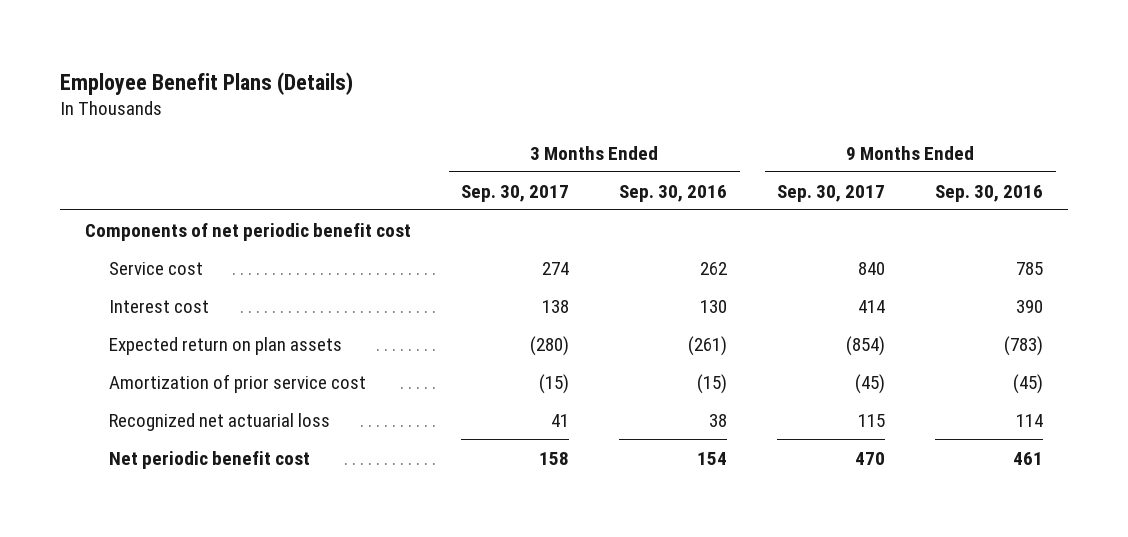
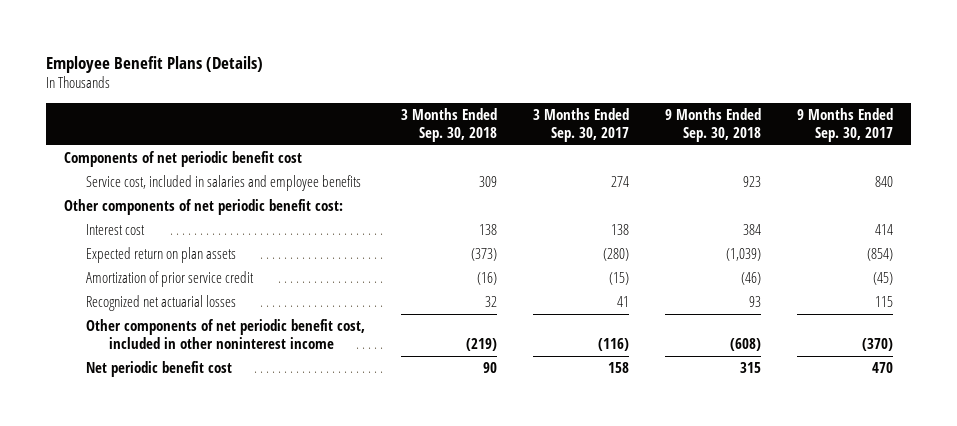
- | 3 Months Ended Sep. 30, 2017 | 3 Months Ended Sep. 30, 2016 | 9 Months Ended Sep. 30, 2017 | 9 Months Ended Sep. 30, 2016
+ | 3 Months Ended Sep. 30, 2018 | 3 Months Ended Sep. 30, 2017 | 9 Months Ended Sep. 30, 2018 | 9 Months Ended Sep. 30, 2017
- Service cost | 274 | 262 | 840 | 785
+ Service cost, included in salaries and employee benefits | 309 | 274 | 923 | 840
+ Other components of net periodic benefit cost:
- Amortization of prior service cost | (15) | (15) | (45) | (45)
- Recognized net actuarial loss | 41 | 38 | 115 | 114
+ Amortization of prior service credit | (16) | (15) | (46) | (45)
+ Recognized net actuarial losses | 32 | 41 | 93 | 115
+ Other components of net periodic benefit cost, included in other noninterest income | (219) | (116) | (608) | (370)

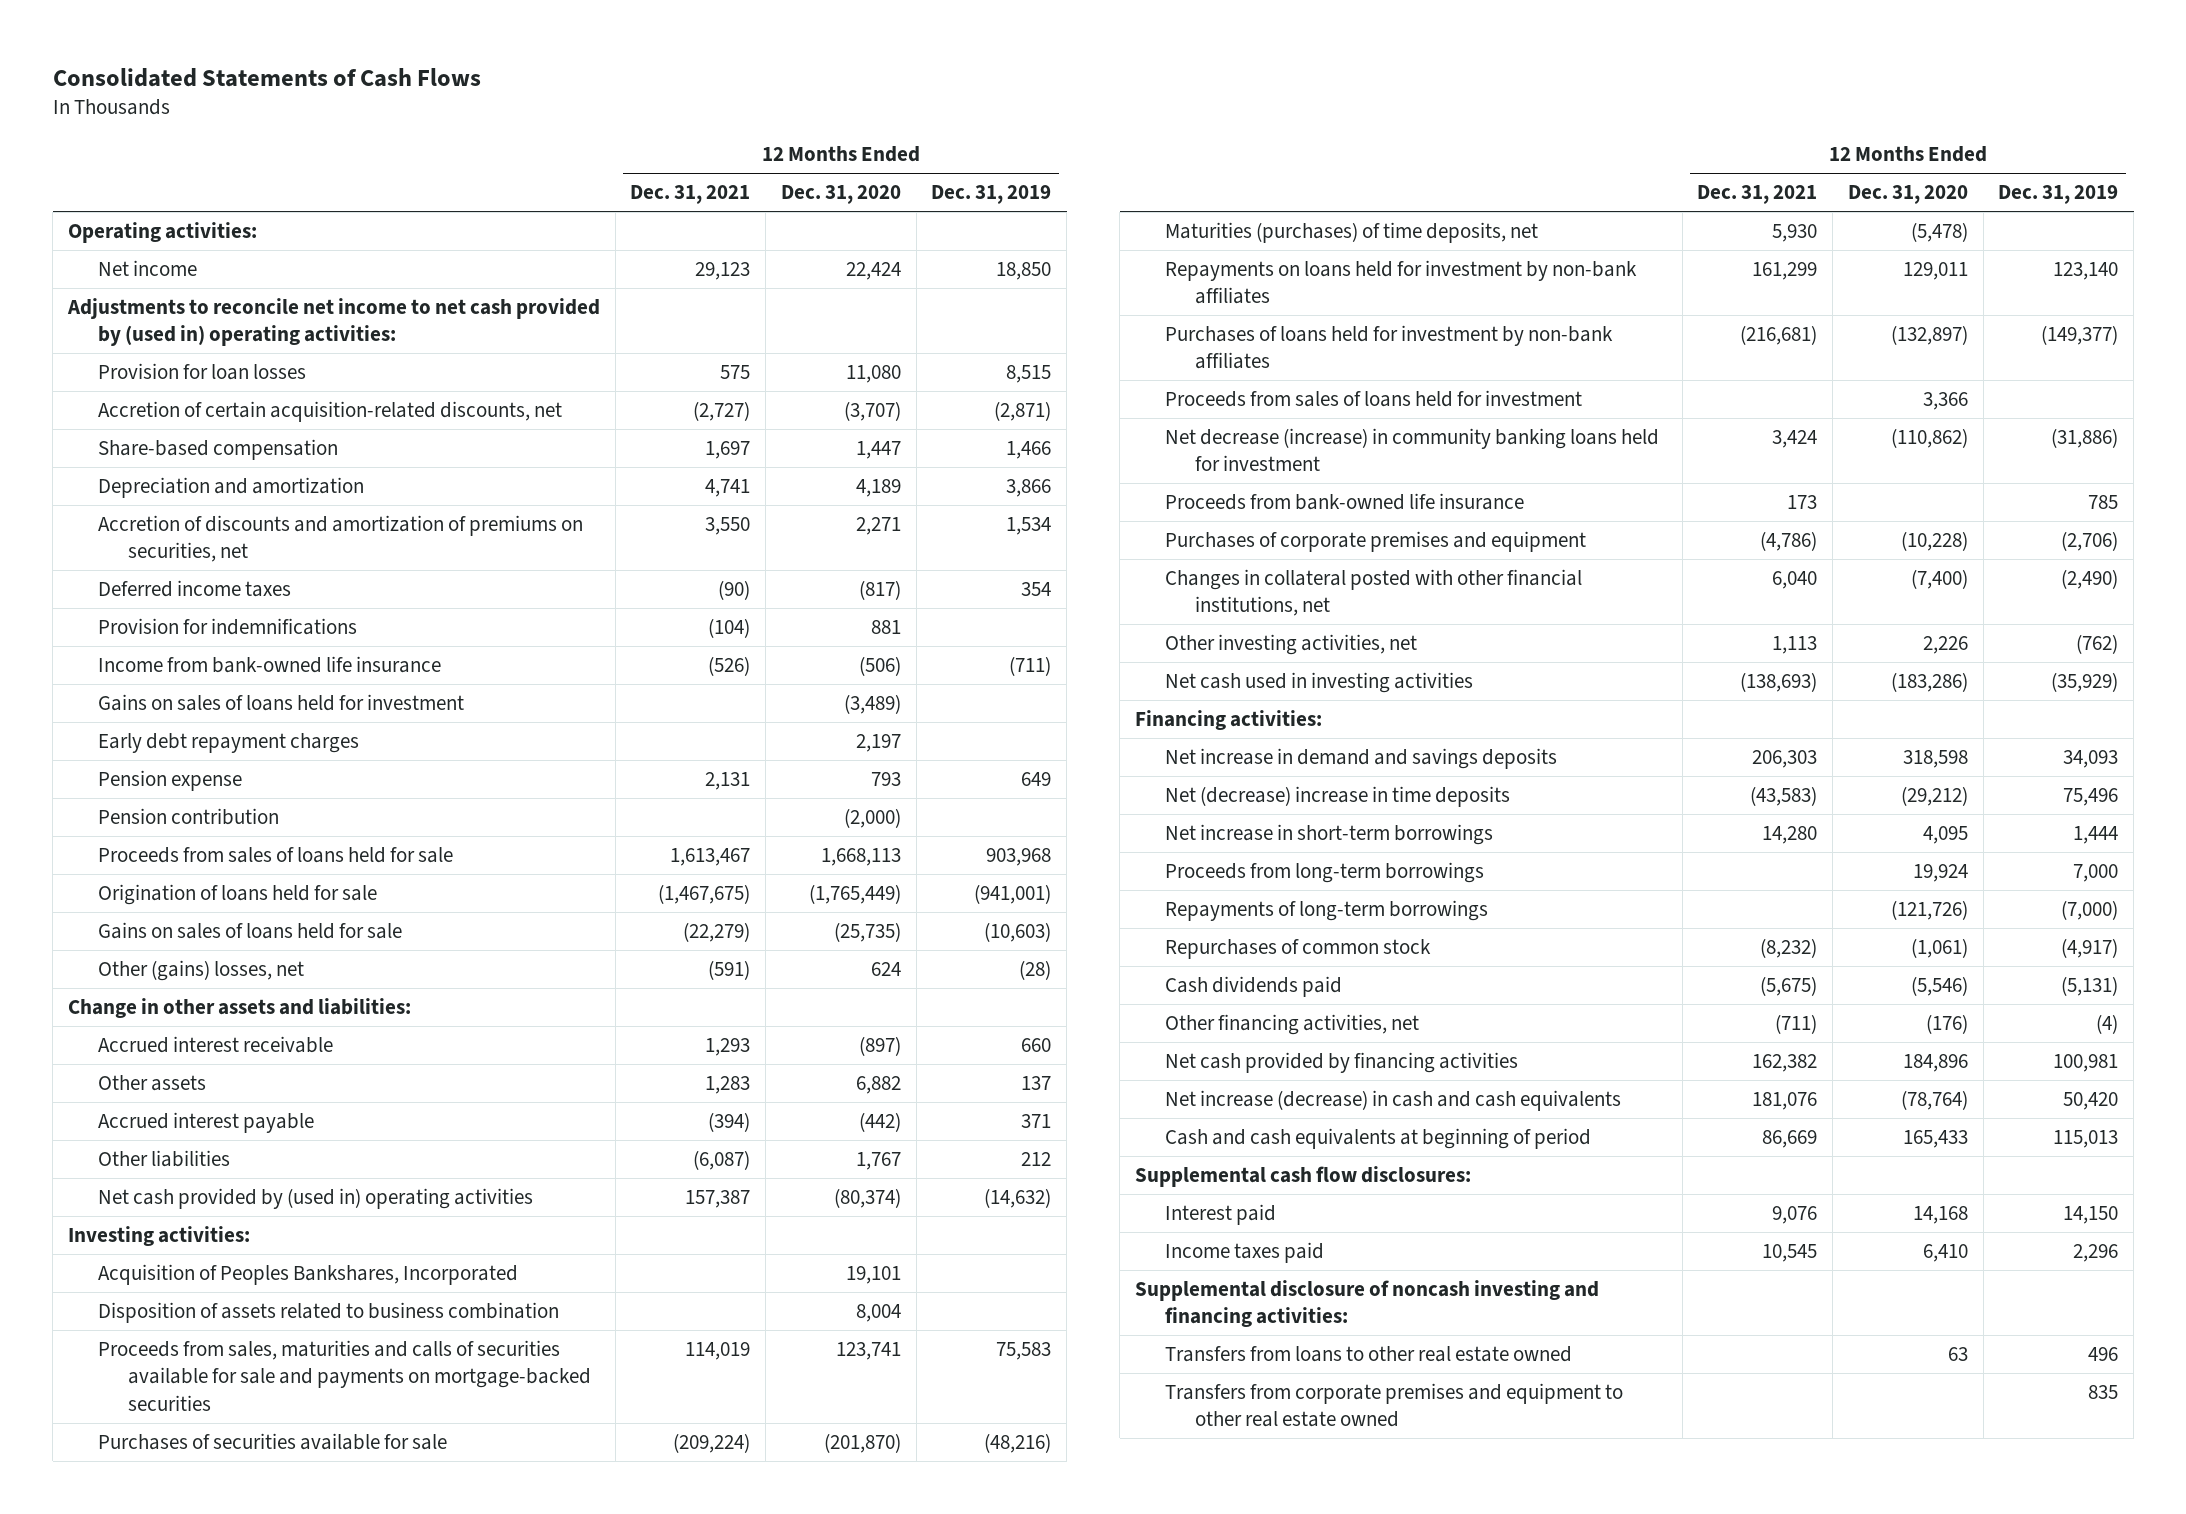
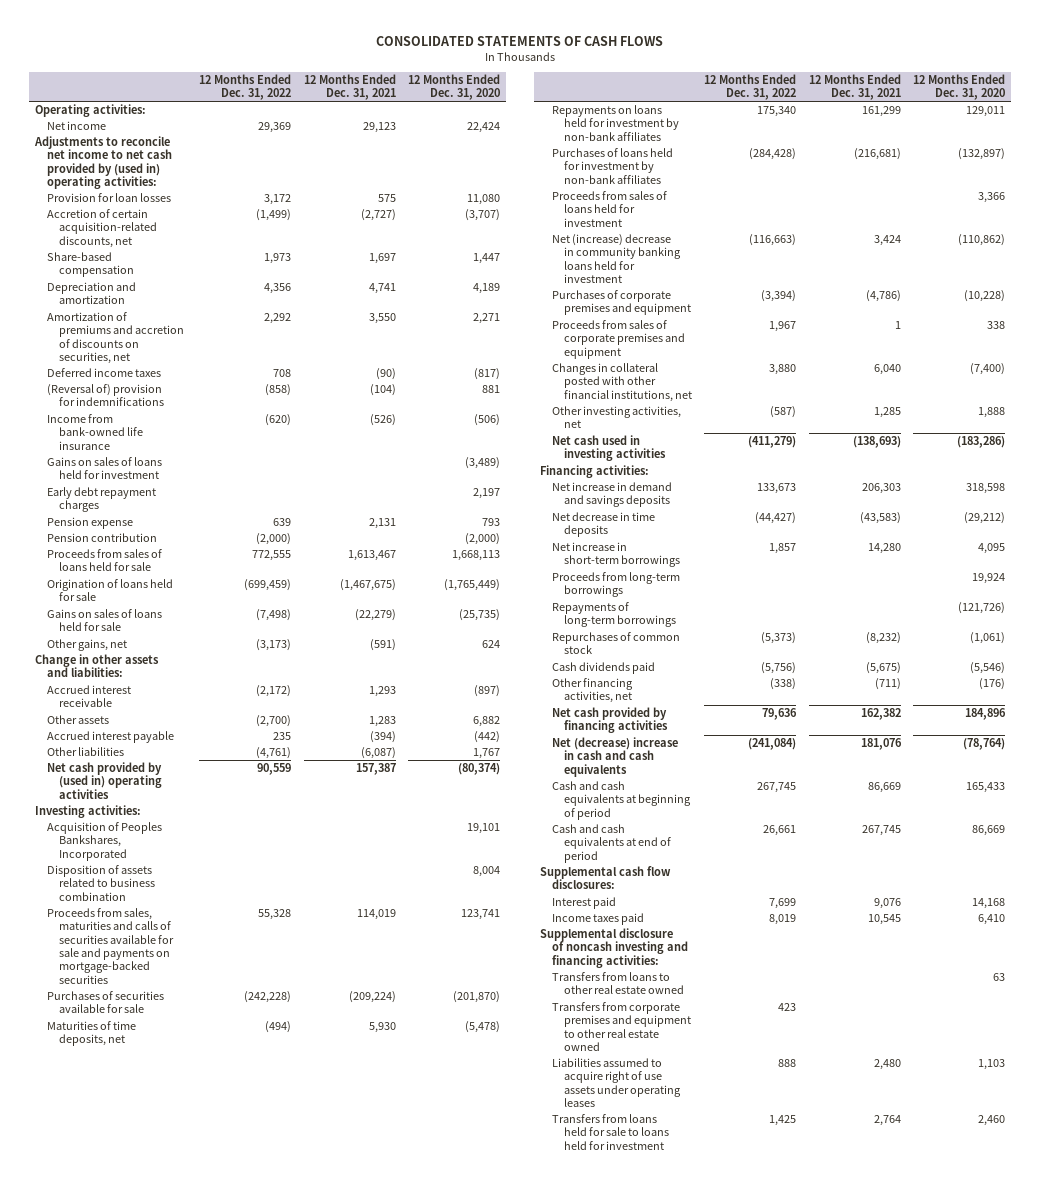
- Consolidated Statements of Cash Flows
+ CONSOLIDATED STATEMENTS OF CASH FLOWS
- | 12 Months Ended Dec. 31, 2021 | 12 Months Ended Dec. 31, 2020 | 12 Months Ended Dec. 31, 2019
+ | 12 Months Ended Dec. 31, 2022 | 12 Months Ended Dec. 31, 2021 | 12 Months Ended Dec. 31, 2020
- Accretion of discounts and amortization of premiums on securities, net | 3,550 | 2,271 | 1,534
+ Amortization of premiums and accretion of discounts on securities, net | 2,292 | 3,550 | 2,271
- Provision for indemnifications | (104) | 881 |
+ (Reversal of) provision for indemnifications | (858) | (104) | 881
- Other (gains) losses, net | (591) | 624 | (28)
+ Other gains, net | (3,173) | (591) | 624
- Maturities (purchases) of time deposits, net | 5,930 | (5,478) |
+ Maturities of time deposits, net | (494) | 5,930 | (5,478)
- Net decrease (increase) in community banking loans held for investment | 3,424 | (110,862) | (31,886)
- Proceeds from bank-owned life insurance | 173 | | 785
+ Net (increase) decrease in community banking loans held for investment | (116,663) | 3,424 | (110,862)
+ Proceeds from sales of corporate premises and equipment | 1,967 | 1 | 338
- Other investing activities, net | 1,113 | 2,226 | (762)
+ Other investing activities, net | (587) | 1,285 | 1,888
- Net (decrease) increase in time deposits | (43,583) | (29,212) | 75,496
+ Net decrease in time deposits | (44,427) | (43,583) | (29,212)
- Net increase (decrease) in cash and cash equivalents | 181,076 | (78,764) | 50,420
+ Net (decrease) increase in cash and cash equivalents | (241,084) | 181,076 | (78,764)
+ Cash and cash equivalents at end of period | 26,661 | 267,745 | 86,669
+ Liabilities assumed to acquire right of use assets under operating leases | 888 | 2,480 | 1,103
+ Transfers from loans held for sale to loans held for investment | 1,425 | 2,764 | 2,460

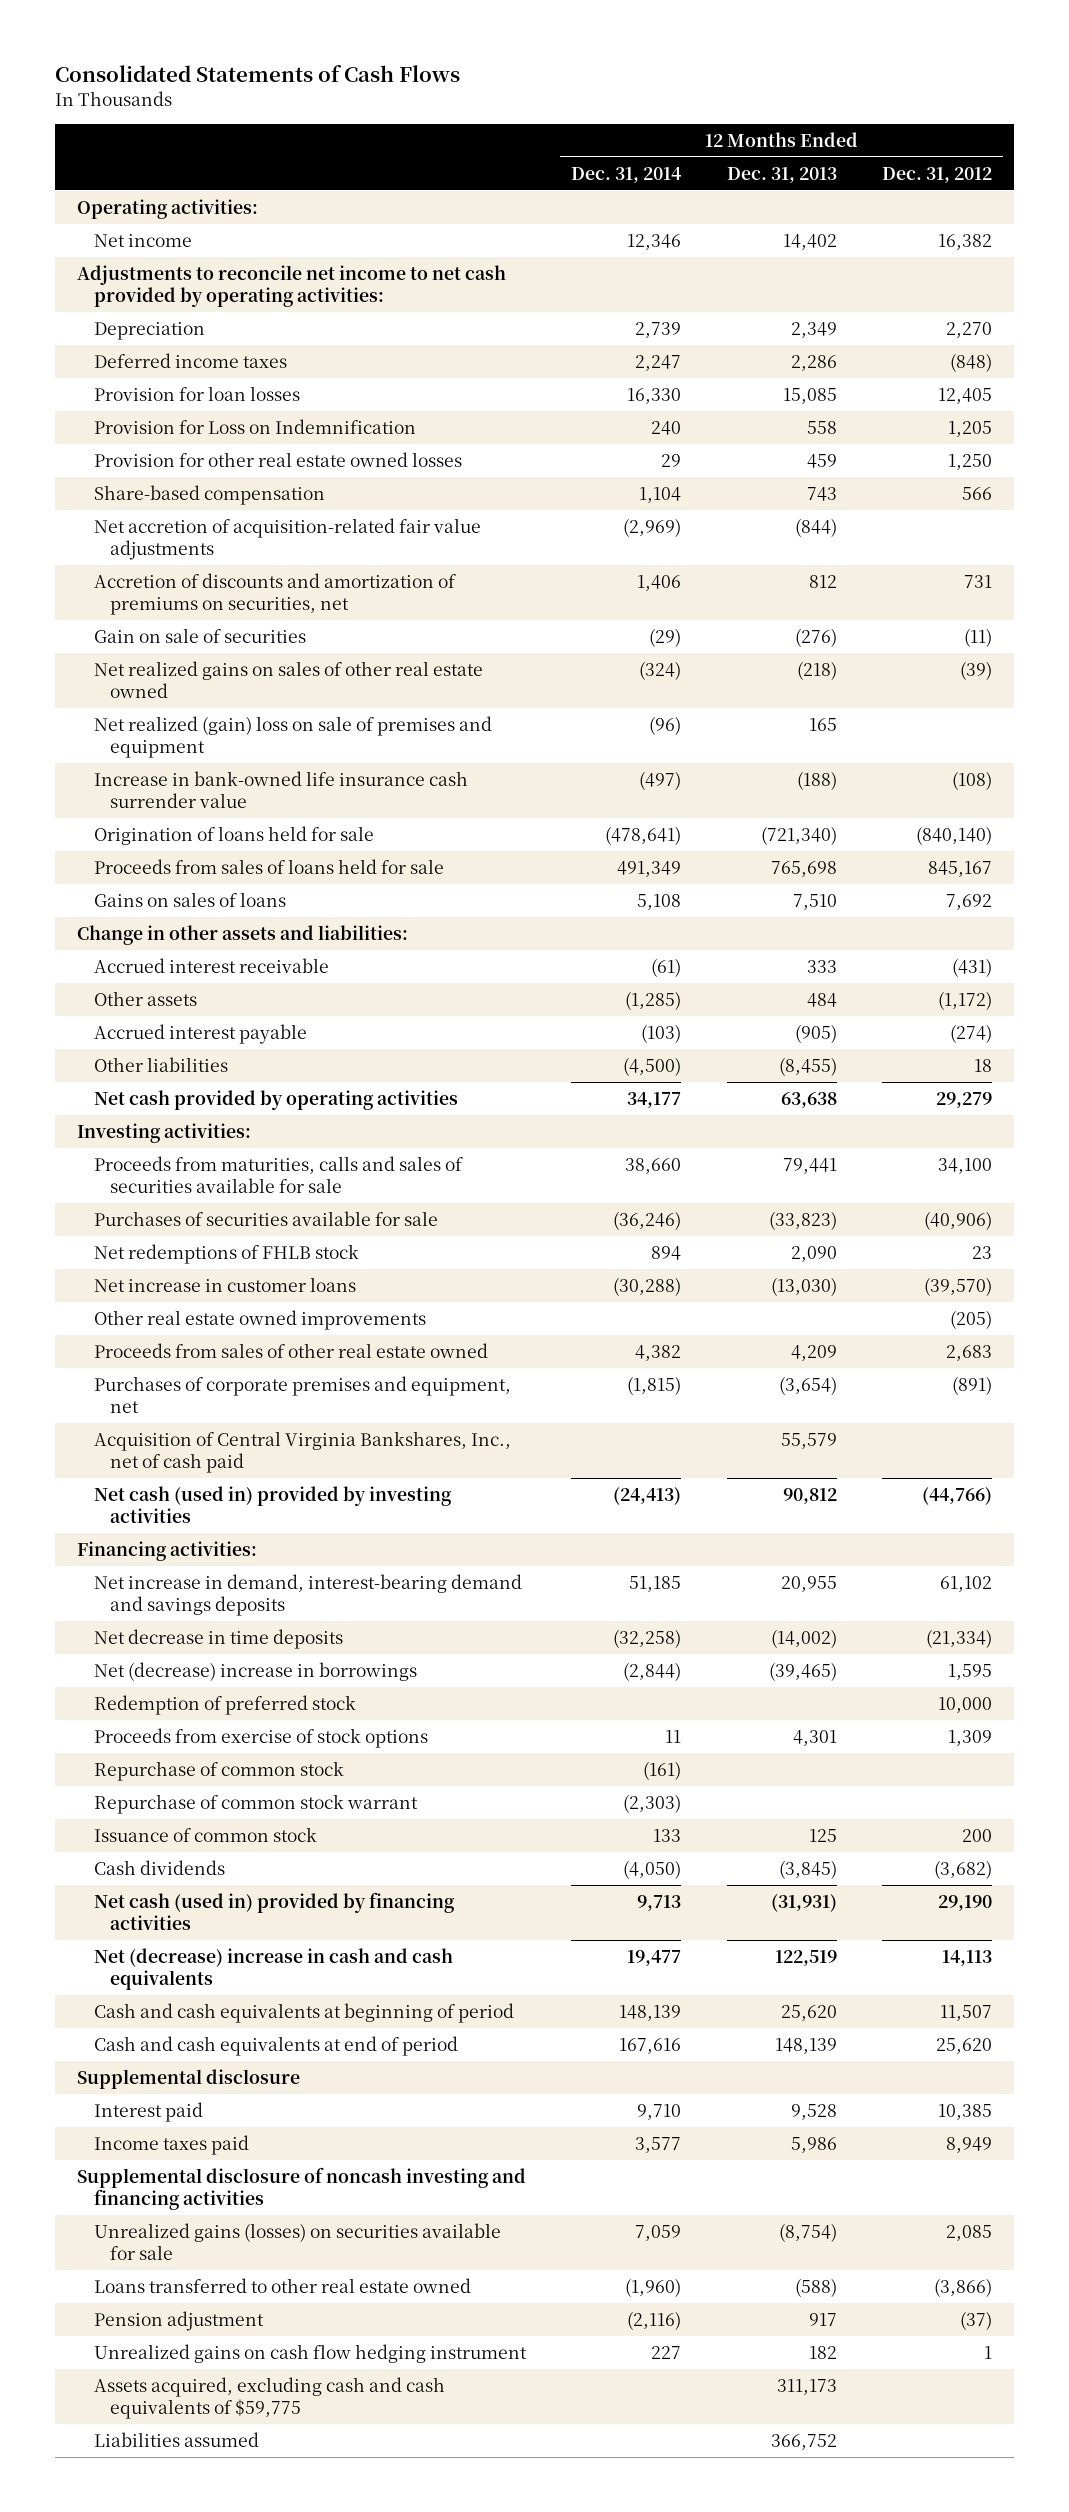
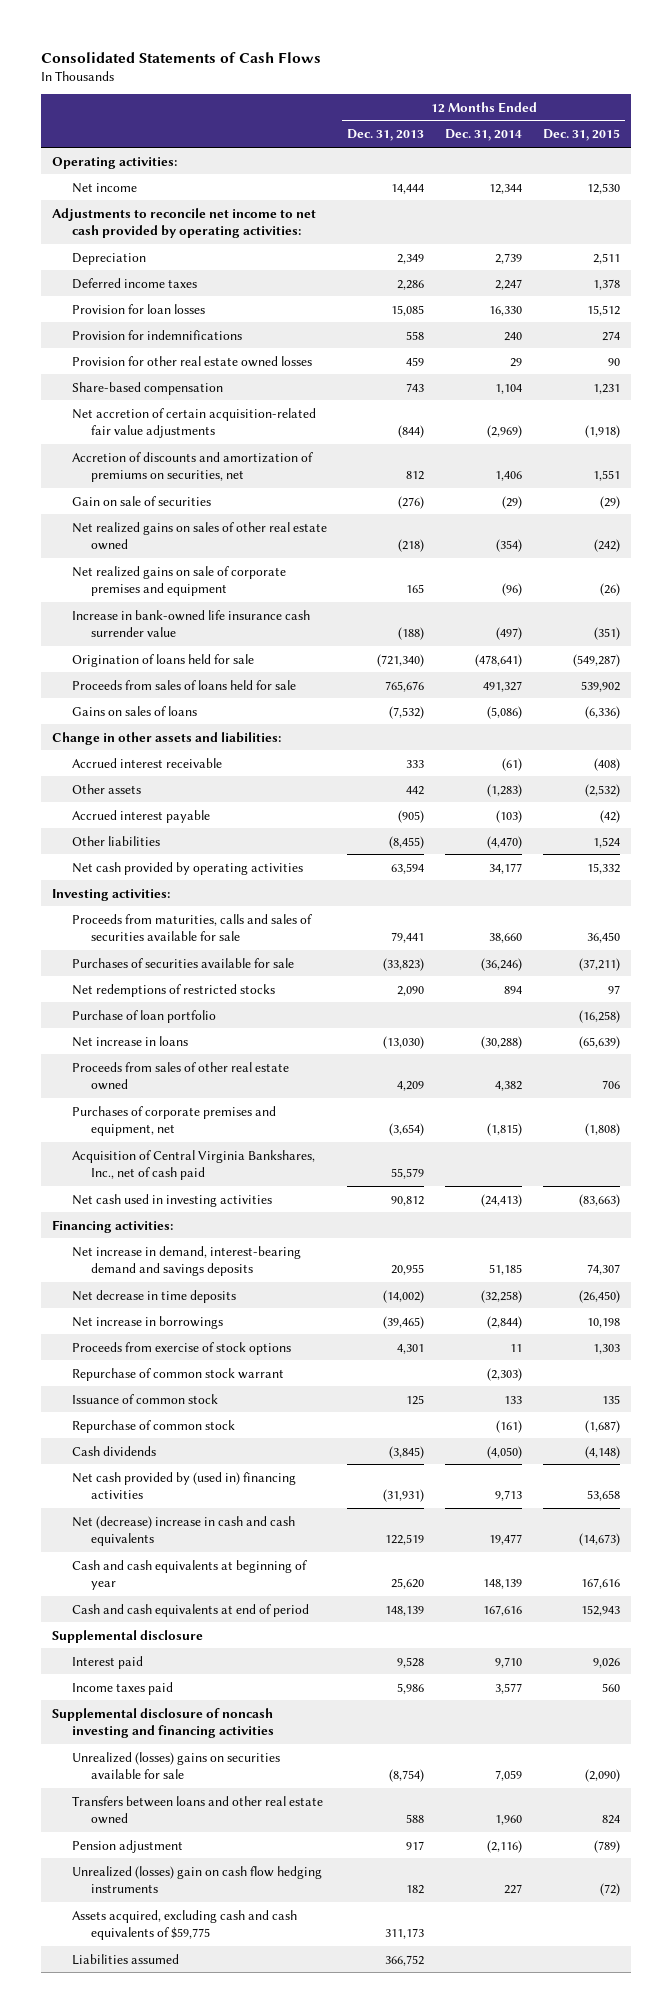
- | 12 Months Ended Dec. 31, 2014 | 12 Months Ended Dec. 31, 2013 | 12 Months Ended Dec. 31, 2012
+ | 12 Months Ended Dec. 31, 2013 | 12 Months Ended Dec. 31, 2014 | 12 Months Ended Dec. 31, 2015
- Net income | 12,346 | 14,402 | 16,382
+ Net income | 14,444 | 12,344 | 12,530
- Provision for Loss on Indemnification | 240 | 558 | 1,205
+ Provision for indemnifications | 558 | 240 | 274
- Net accretion of acquisition-related fair value adjustments | (2,969) | (844) |
+ Net accretion of certain acquisition-related fair value adjustments | (844) | (2,969) | (1,918)
- Net realized gains on sales of other real estate owned | (324) | (218) | (39)
- Net realized (gain) loss on sale of premises and equipment | (96) | 165 |
+ Net realized gains on sales of other real estate owned | (218) | (354) | (242)
+ Net realized gains on sale of corporate premises and equipment | 165 | (96) | (26)
- Proceeds from sales of loans held for sale | 491,349 | 765,698 | 845,167
- Gains on sales of loans | 5,108 | 7,510 | 7,692
+ Proceeds from sales of loans held for sale | 765,676 | 491,327 | 539,902
+ Gains on sales of loans | (7,532) | (5,086) | (6,336)
- Other assets | (1,285) | 484 | (1,172)
+ Other assets | 442 | (1,283) | (2,532)
- Other liabilities | (4,500) | (8,455) | 18
- Net cash provided by operating activities | 34,177 | 63,638 | 29,279
+ Other liabilities | (8,455) | (4,470) | 1,524
+ Net cash provided by operating activities | 63,594 | 34,177 | 15,332
- Net redemptions of FHLB stock | 894 | 2,090 | 23
- Net increase in customer loans | (30,288) | (13,030) | (39,570)
- Other real estate owned improvements | | | (205)
+ Net redemptions of restricted stocks | 2,090 | 894 | 97
+ Purchase of loan portfolio | | | (16,258)
+ Net increase in loans | (13,030) | (30,288) | (65,639)
- Net cash (used in) provided by investing activities | (24,413) | 90,812 | (44,766)
+ Net cash used in investing activities | 90,812 | (24,413) | (83,663)
- Net (decrease) increase in borrowings | (2,844) | (39,465) | 1,595
- Redemption of preferred stock | | | 10,000
+ Net increase in borrowings | (39,465) | (2,844) | 10,198
moved down: Repurchase of common stock | | (161) | (1,687)
- Net cash (used in) provided by financing activities | 9,713 | (31,931) | 29,190
+ Net cash provided by (used in) financing activities | (31,931) | 9,713 | 53,658
- Cash and cash equivalents at beginning of period | 148,139 | 25,620 | 11,507
+ Cash and cash equivalents at beginning of year | 25,620 | 148,139 | 167,616
- Unrealized gains (losses) on securities available for sale | 7,059 | (8,754) | 2,085
- Loans transferred to other real estate owned | (1,960) | (588) | (3,866)
+ Unrealized (losses) gains on securities available for sale | (8,754) | 7,059 | (2,090)
+ Transfers between loans and other real estate owned | 588 | 1,960 | 824
- Unrealized gains on cash flow hedging instrument | 227 | 182 | 1
+ Unrealized (losses) gain on cash flow hedging instruments | 182 | 227 | (72)

